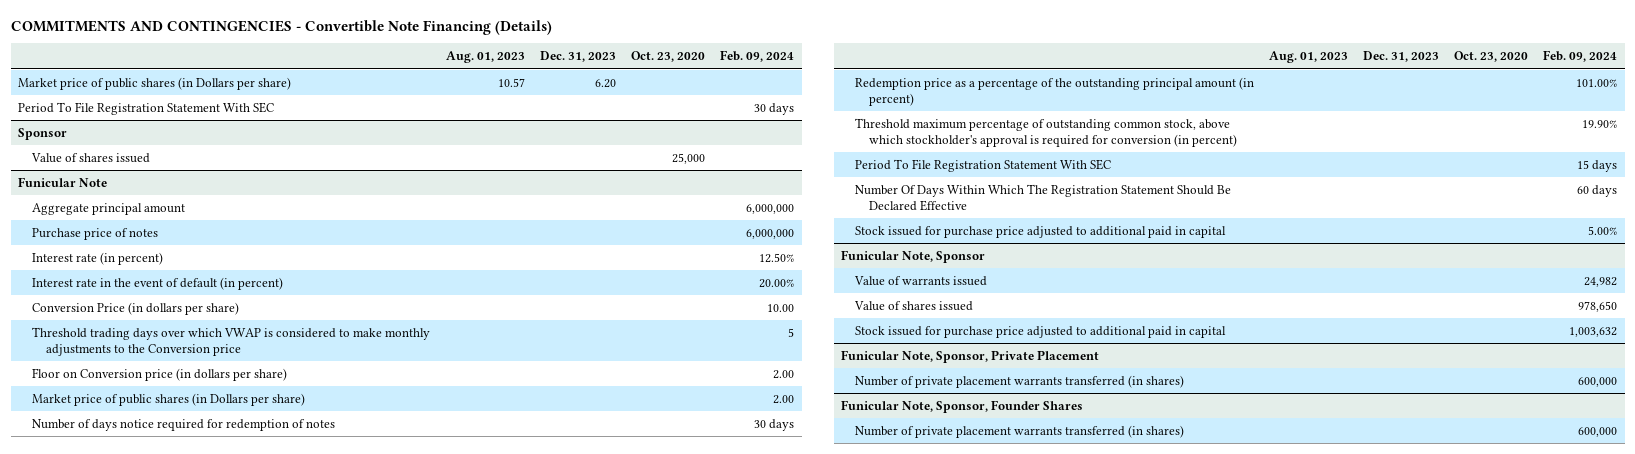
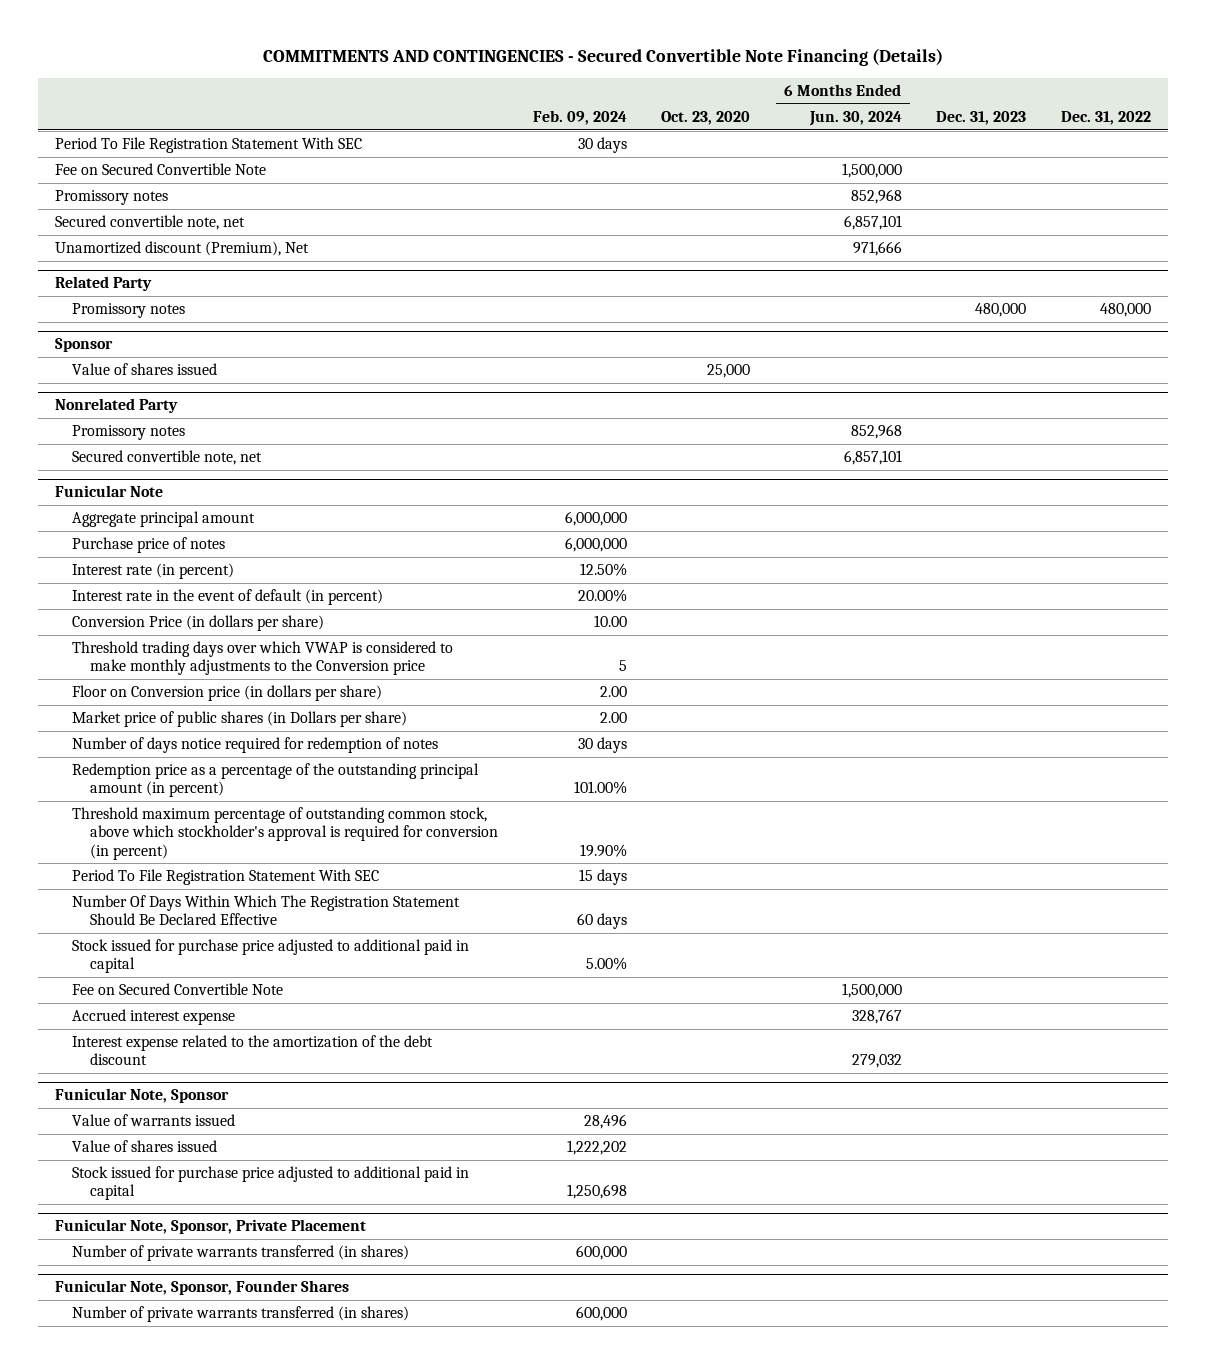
- COMMITMENTS AND CONTINGENCIES - Convertible Note Financing (Details)
+ COMMITMENTS AND CONTINGENCIES - Secured Convertible Note Financing (Details)
- | Aug. 01, 2023 | Dec. 31, 2023 | Oct. 23, 2020 | Feb. 09, 2024
+ | Feb. 09, 2024 | Oct. 23, 2020 | 6 Months Ended Jun. 30, 2024 | Dec. 31, 2023 | Dec. 31, 2022
- Market price of public shares (in Dollars per share) | 10.57 | 6.20 | |
+ Fee on Secured Convertible Note | | | 1,500,000 | |
+ Promissory notes | | | 852,968 | |
+ Secured convertible note, net | | | 6,857,101 | |
+ Unamortized discount (Premium), Net | | | 971,666 | |
+ Related Party
+ Promissory notes | | | | 480,000 | 480,000
+ Nonrelated Party
+ Promissory notes | | | 852,968 | |
+ Secured convertible note, net | | | 6,857,101 | |
@ Funicular Note
+ Fee on Secured Convertible Note | | | 1,500,000 | |
+ Accrued interest expense | | | 328,767 | |
+ Interest expense related to the amortization of the debt discount | | | 279,032 | |
@ Funicular Note, Sponsor
- Value of warrants issued | | | | 24,982
- Value of shares issued | | | | 978,650
- Stock issued for purchase price adjusted to additional paid in capital | | | | 1,003,632
+ Value of warrants issued | 28,496 | | | |
+ Value of shares issued | 1,222,202 | | | |
+ Stock issued for purchase price adjusted to additional paid in capital | 1,250,698 | | | |
@ Funicular Note, Sponsor, Private Placement
- Number of private placement warrants transferred (in shares) | | | | 600,000
+ Number of private warrants transferred (in shares) | 600,000 | | | |
@ Funicular Note, Sponsor, Founder Shares
- Number of private placement warrants transferred (in shares) | | | | 600,000
+ Number of private warrants transferred (in shares) | 600,000 | | | |

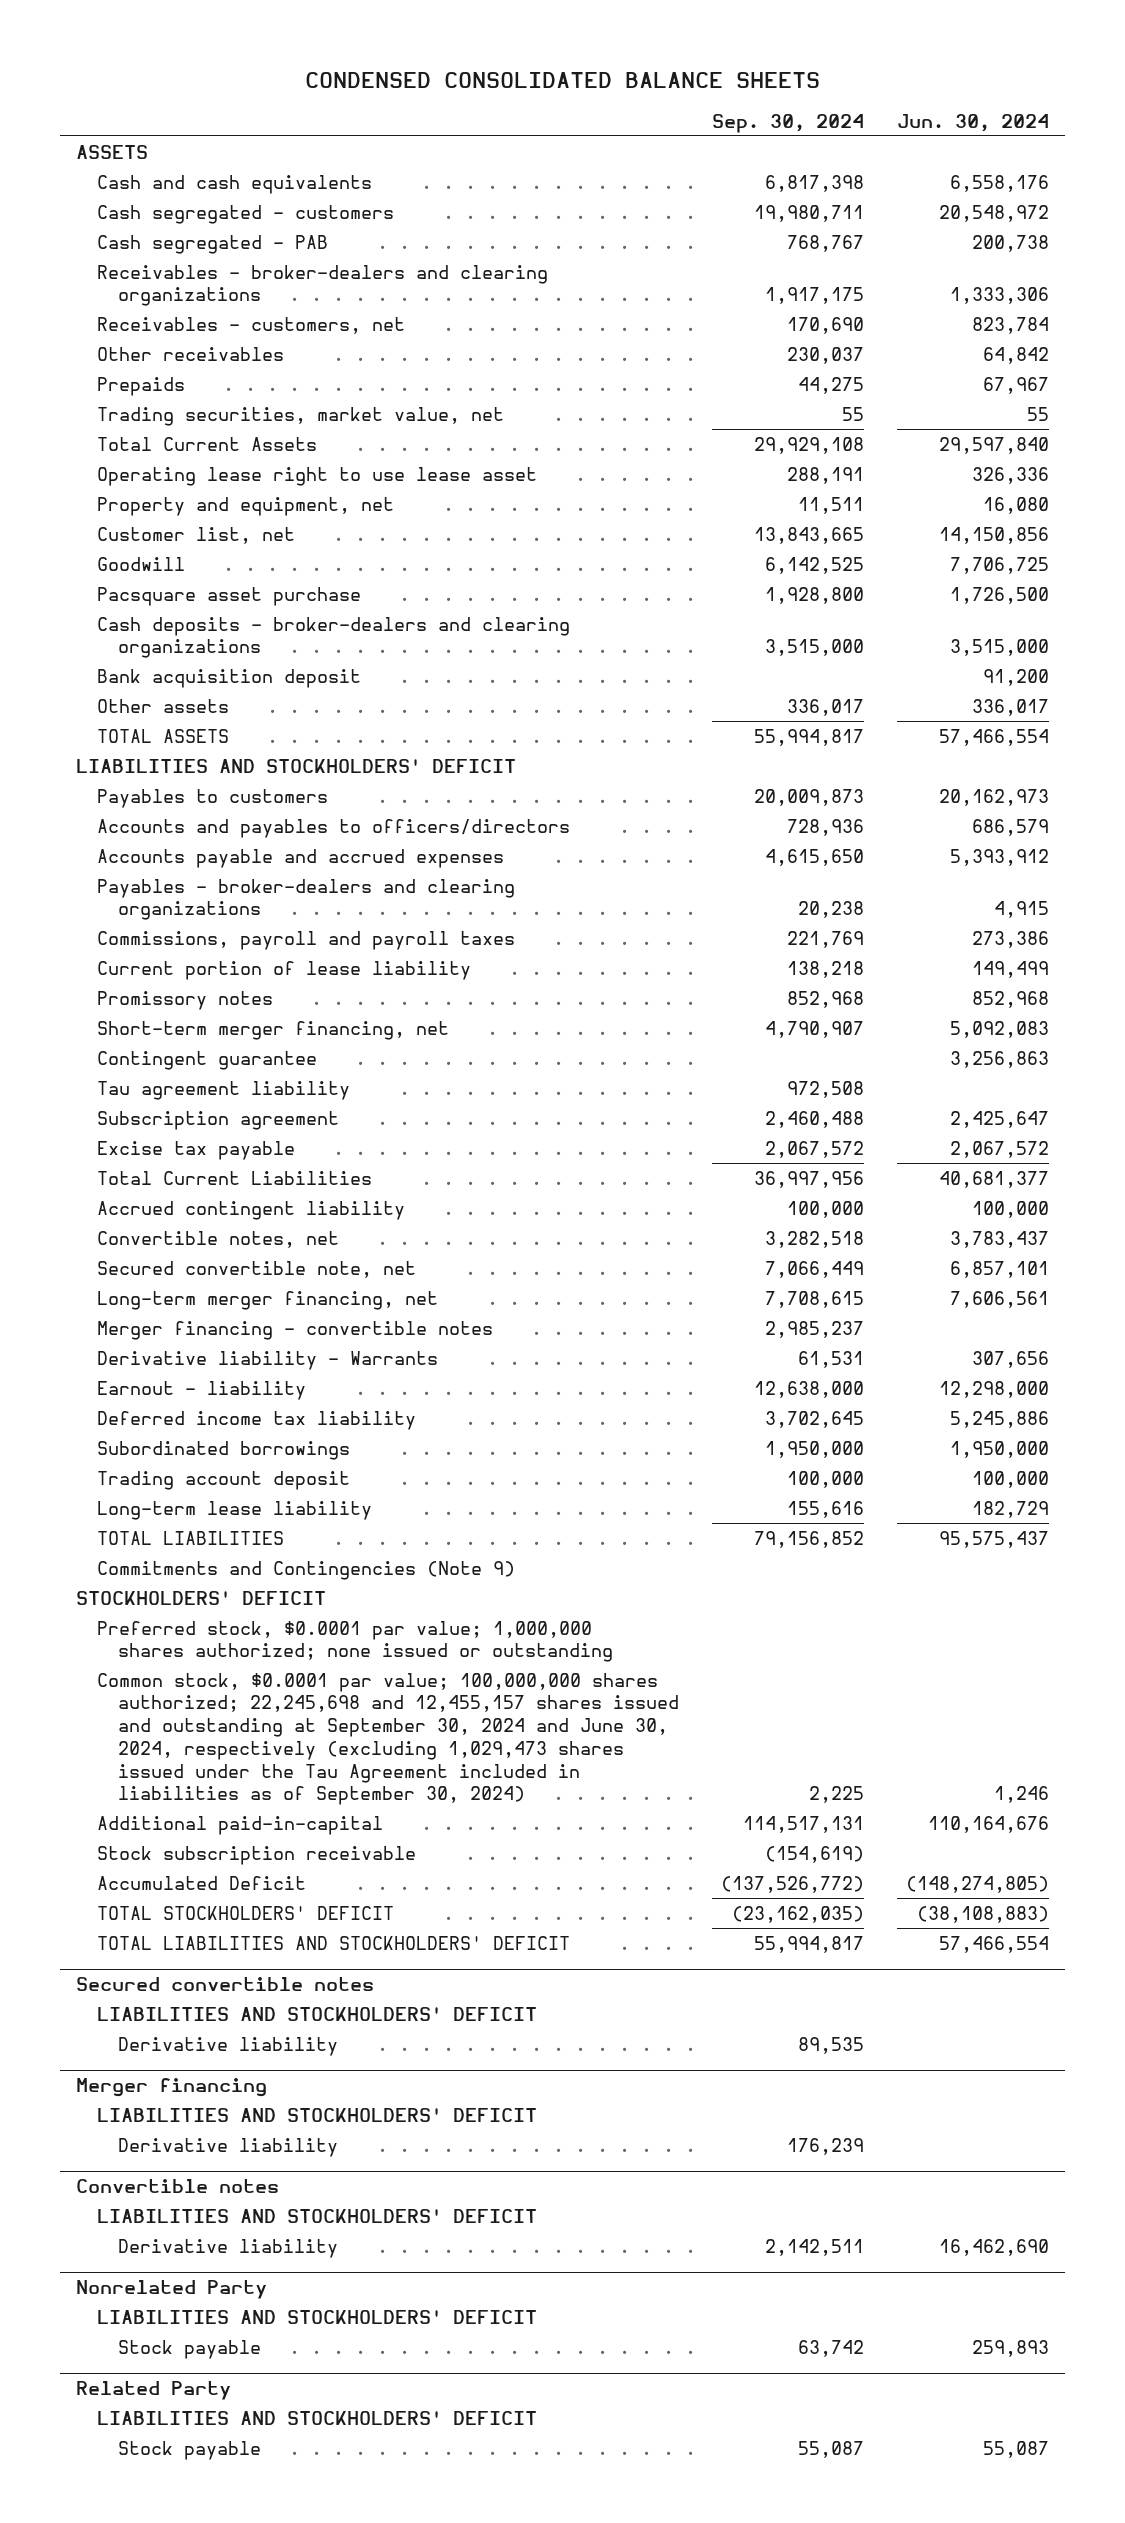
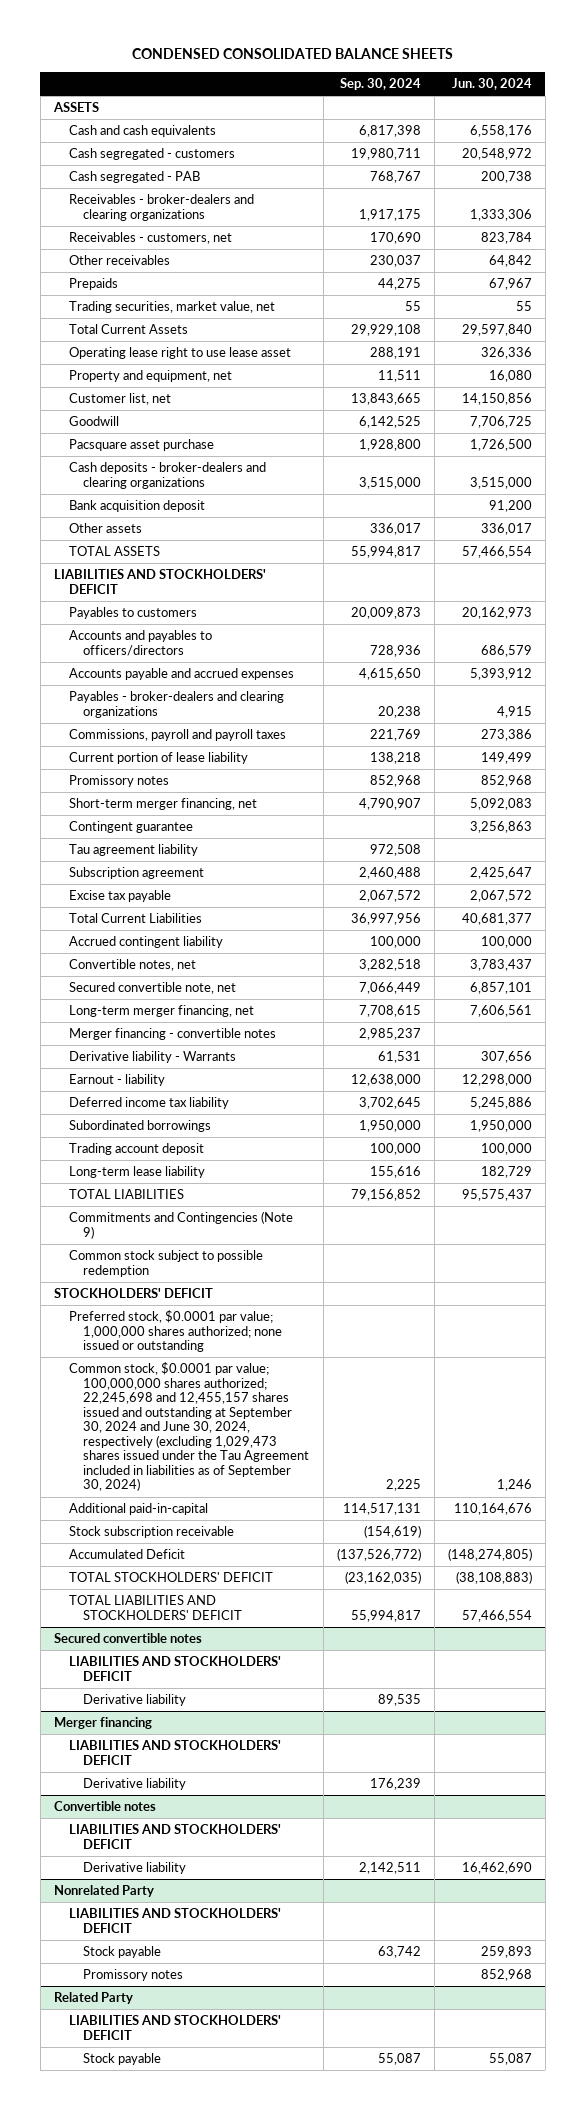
+ Common stock subject to possible redemption
@ Nonrelated Party
+ Promissory notes | | 852,968

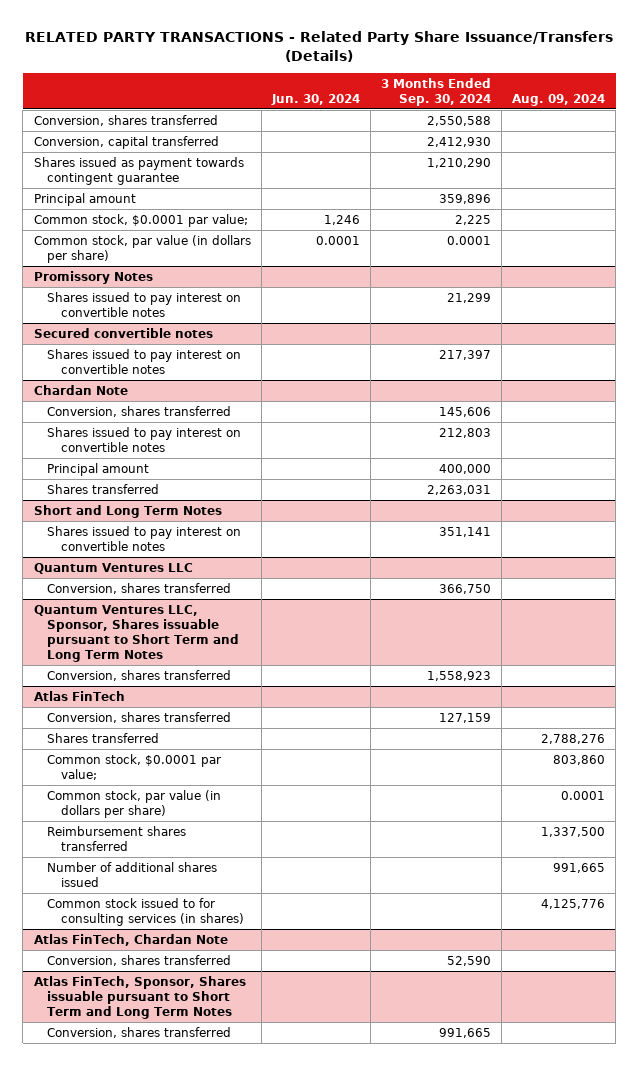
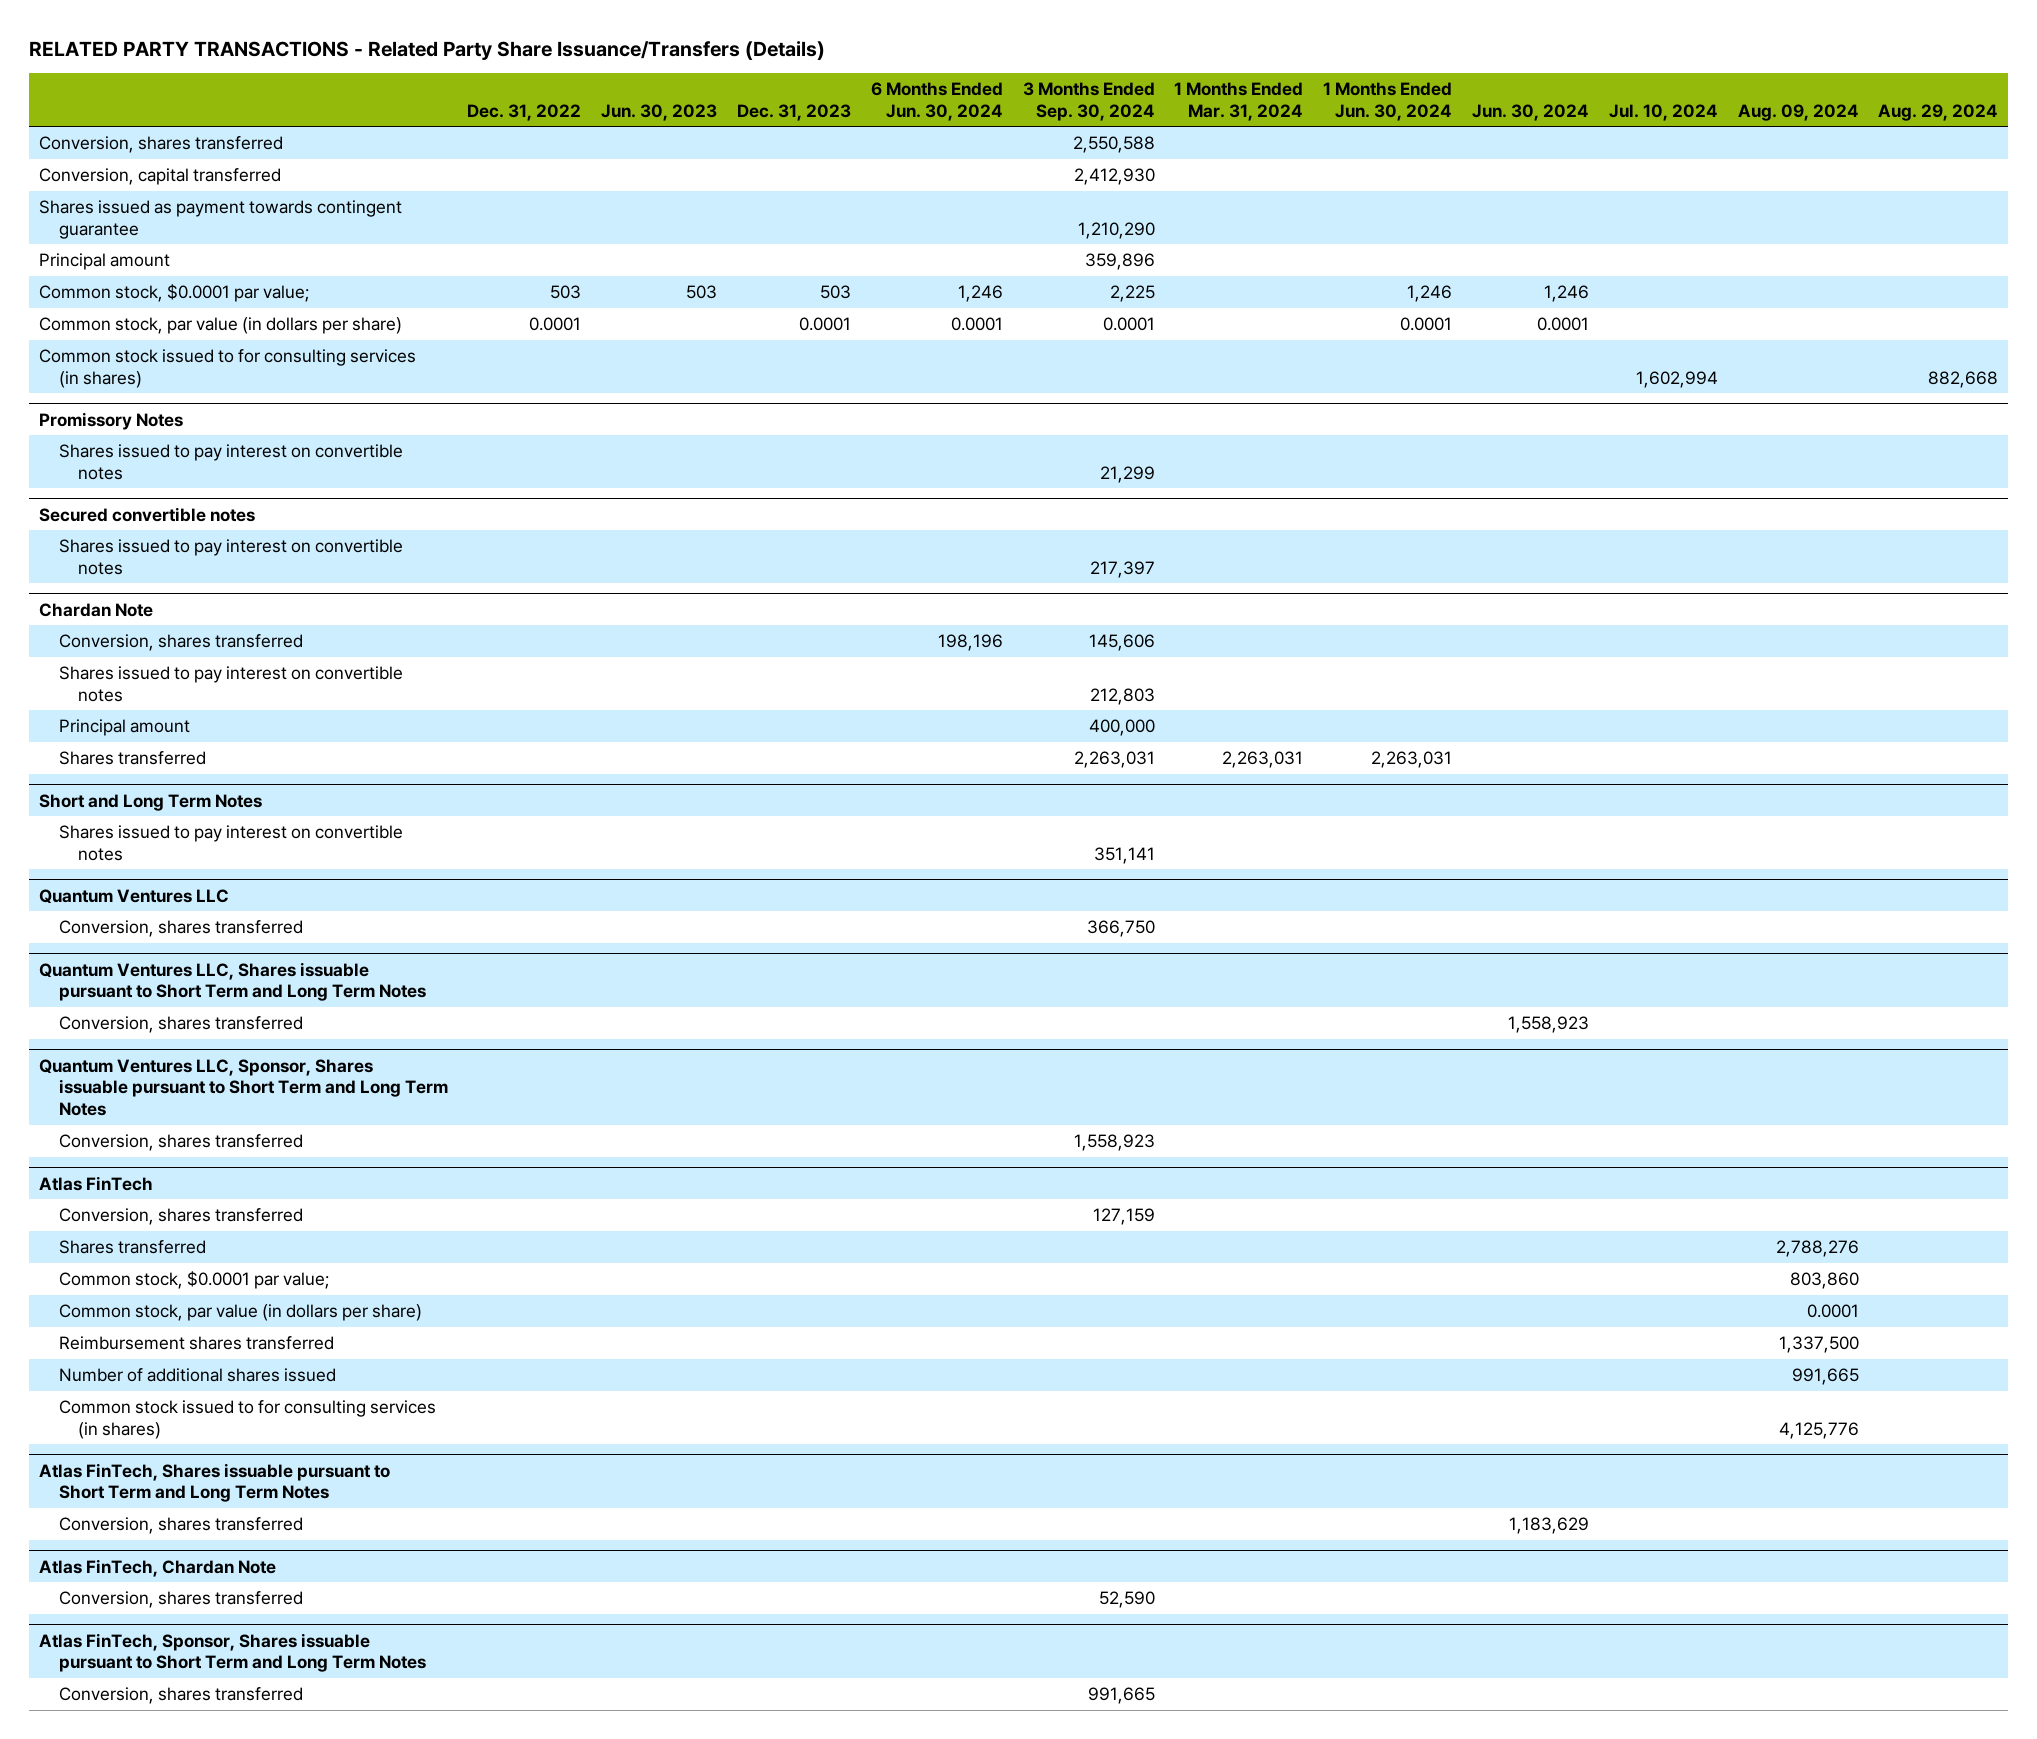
- | Jun. 30, 2024 | 3 Months Ended Sep. 30, 2024 | Aug. 09, 2024
+ | Dec. 31, 2022 | Jun. 30, 2023 | Dec. 31, 2023 | 6 Months Ended Jun. 30, 2024 | 3 Months Ended Sep. 30, 2024 | 1 Months Ended Mar. 31, 2024 | 1 Months Ended Jun. 30, 2024 | Jun. 30, 2024 | Jul. 10, 2024 | Aug. 09, 2024 | Aug. 29, 2024
+ Common stock issued to for consulting services (in shares) | | | | | | | | | 1,602,994 | | 882,668
+ Quantum Ventures LLC, Shares issuable pursuant to Short Term and Long Term Notes
+ Conversion, shares transferred | | | | | | | | 1,558,923 | | |
+ Atlas FinTech, Shares issuable pursuant to Short Term and Long Term Notes
+ Conversion, shares transferred | | | | | | | | 1,183,629 | | |

